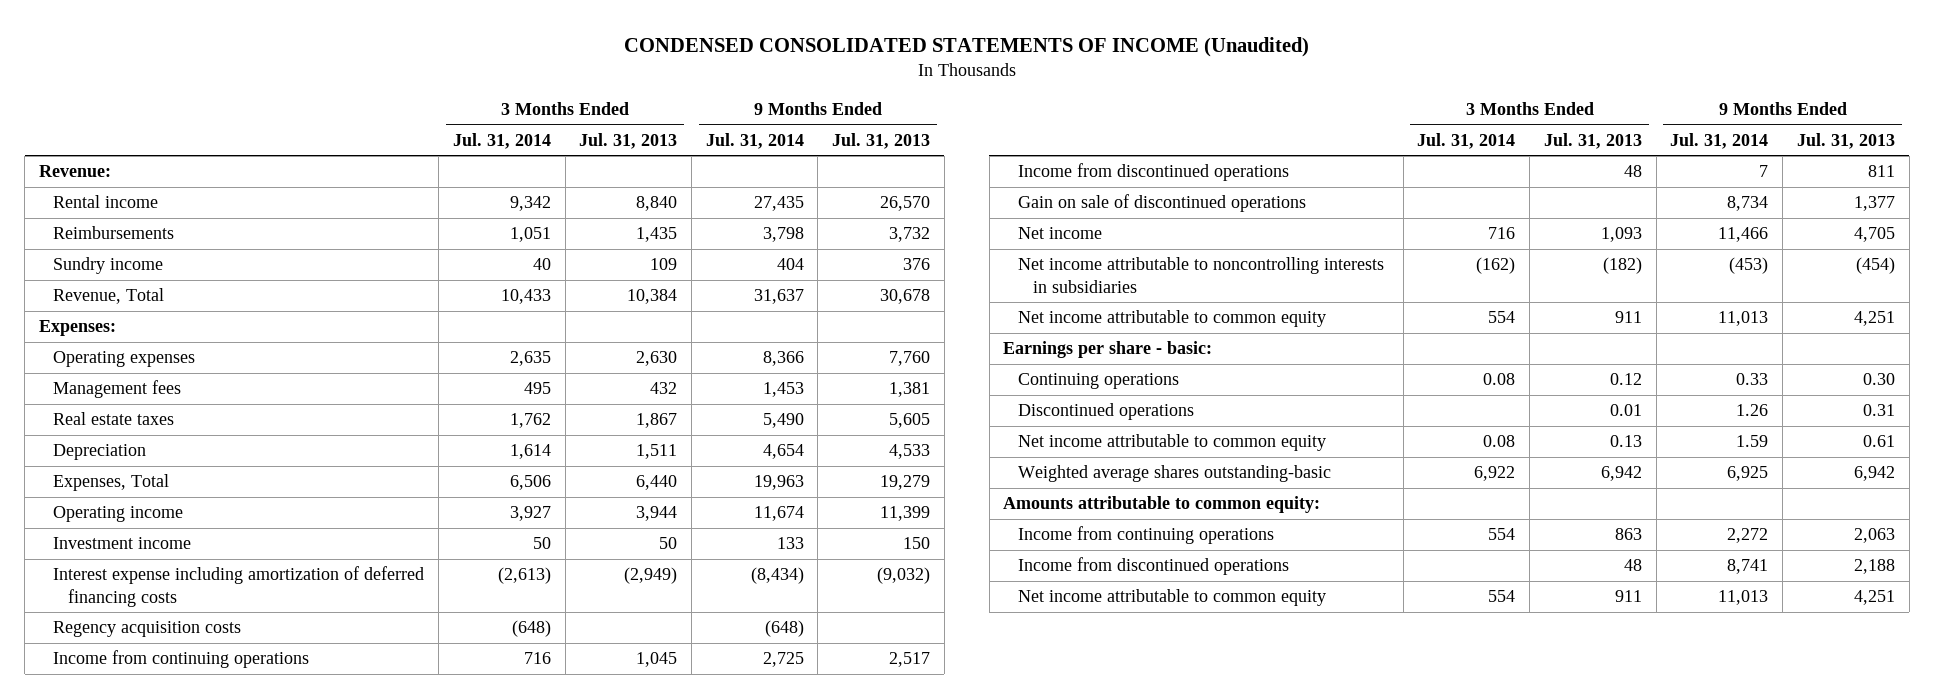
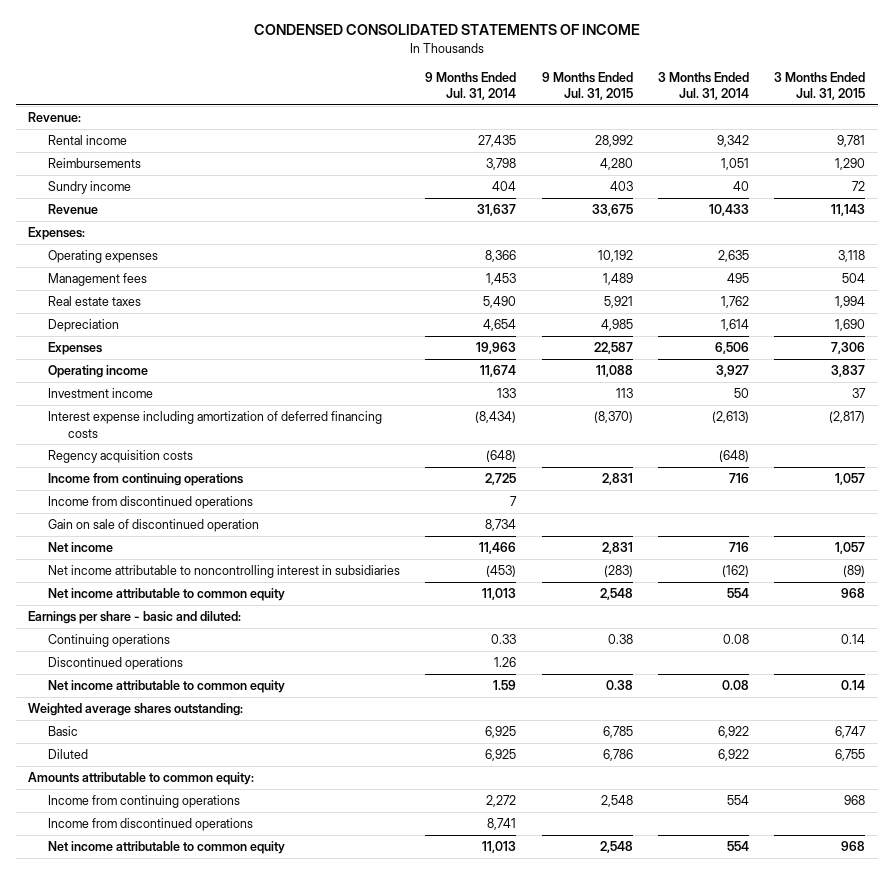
- CONDENSED CONSOLIDATED STATEMENTS OF INCOME (Unaudited)
+ CONDENSED CONSOLIDATED STATEMENTS OF INCOME
- | 3 Months Ended Jul. 31, 2014 | 3 Months Ended Jul. 31, 2013 | 9 Months Ended Jul. 31, 2014 | 9 Months Ended Jul. 31, 2013
+ | 9 Months Ended Jul. 31, 2014 | 9 Months Ended Jul. 31, 2015 | 3 Months Ended Jul. 31, 2014 | 3 Months Ended Jul. 31, 2015
- Revenue, Total | 10,433 | 10,384 | 31,637 | 30,678
+ Revenue | 31,637 | 33,675 | 10,433 | 11,143
- Expenses, Total | 6,506 | 6,440 | 19,963 | 19,279
+ Expenses | 19,963 | 22,587 | 6,506 | 7,306
- Gain on sale of discontinued operations | | | 8,734 | 1,377
+ Gain on sale of discontinued operation | 8,734 | | |
- Net income attributable to noncontrolling interests in subsidiaries | (162) | (182) | (453) | (454)
+ Net income attributable to noncontrolling interest in subsidiaries | (453) | (283) | (162) | (89)
- Earnings per share - basic:
+ Earnings per share - basic and diluted:
- Weighted average shares outstanding-basic | 6,922 | 6,942 | 6,925 | 6,942
+ Weighted average shares outstanding:
+ Basic | 6,925 | 6,785 | 6,922 | 6,747
+ Diluted | 6,925 | 6,786 | 6,922 | 6,755

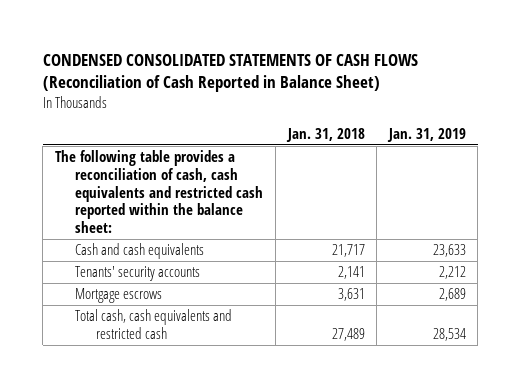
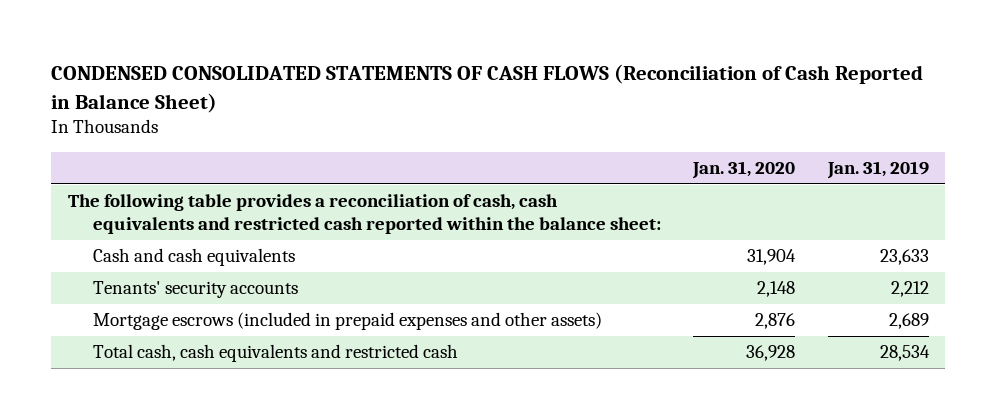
- | Jan. 31, 2018 | Jan. 31, 2019
+ | Jan. 31, 2020 | Jan. 31, 2019
- Mortgage escrows | 3,631 | 2,689
+ Mortgage escrows (included in prepaid expenses and other assets) | 2,876 | 2,689

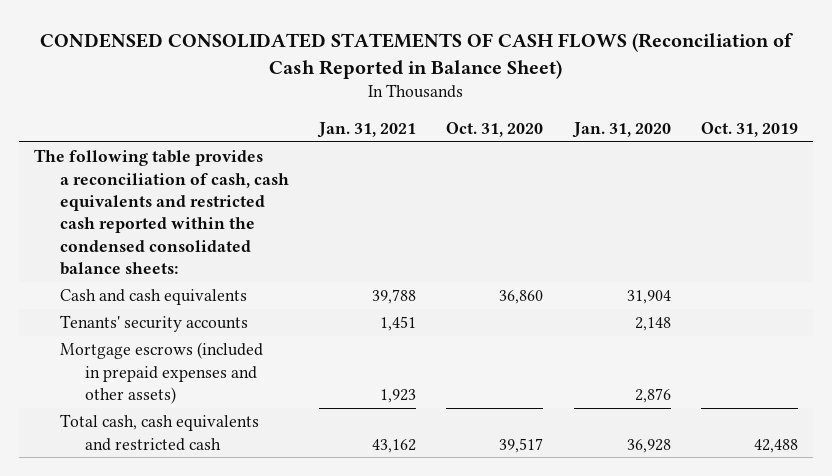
- | Jan. 31, 2020 | Jan. 31, 2019
+ | Jan. 31, 2021 | Oct. 31, 2020 | Jan. 31, 2020 | Oct. 31, 2019
- The following table provides a reconciliation of cash, cash equivalents and restricted cash reported within the balance sheet:
+ The following table provides a reconciliation of cash, cash equivalents and restricted cash reported within the condensed consolidated balance sheets:

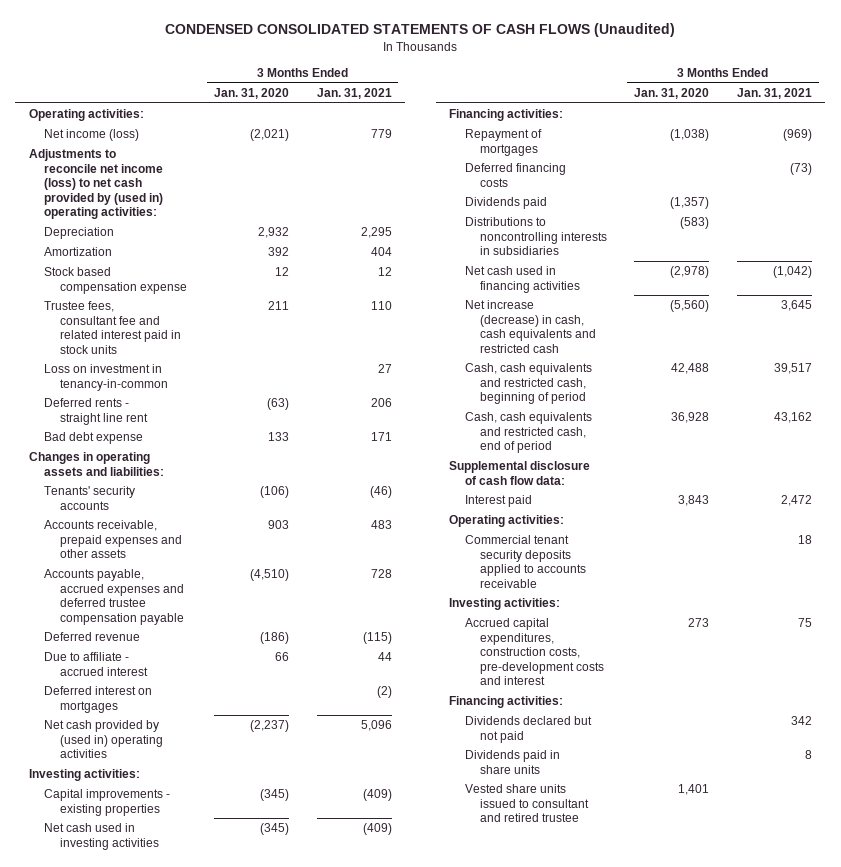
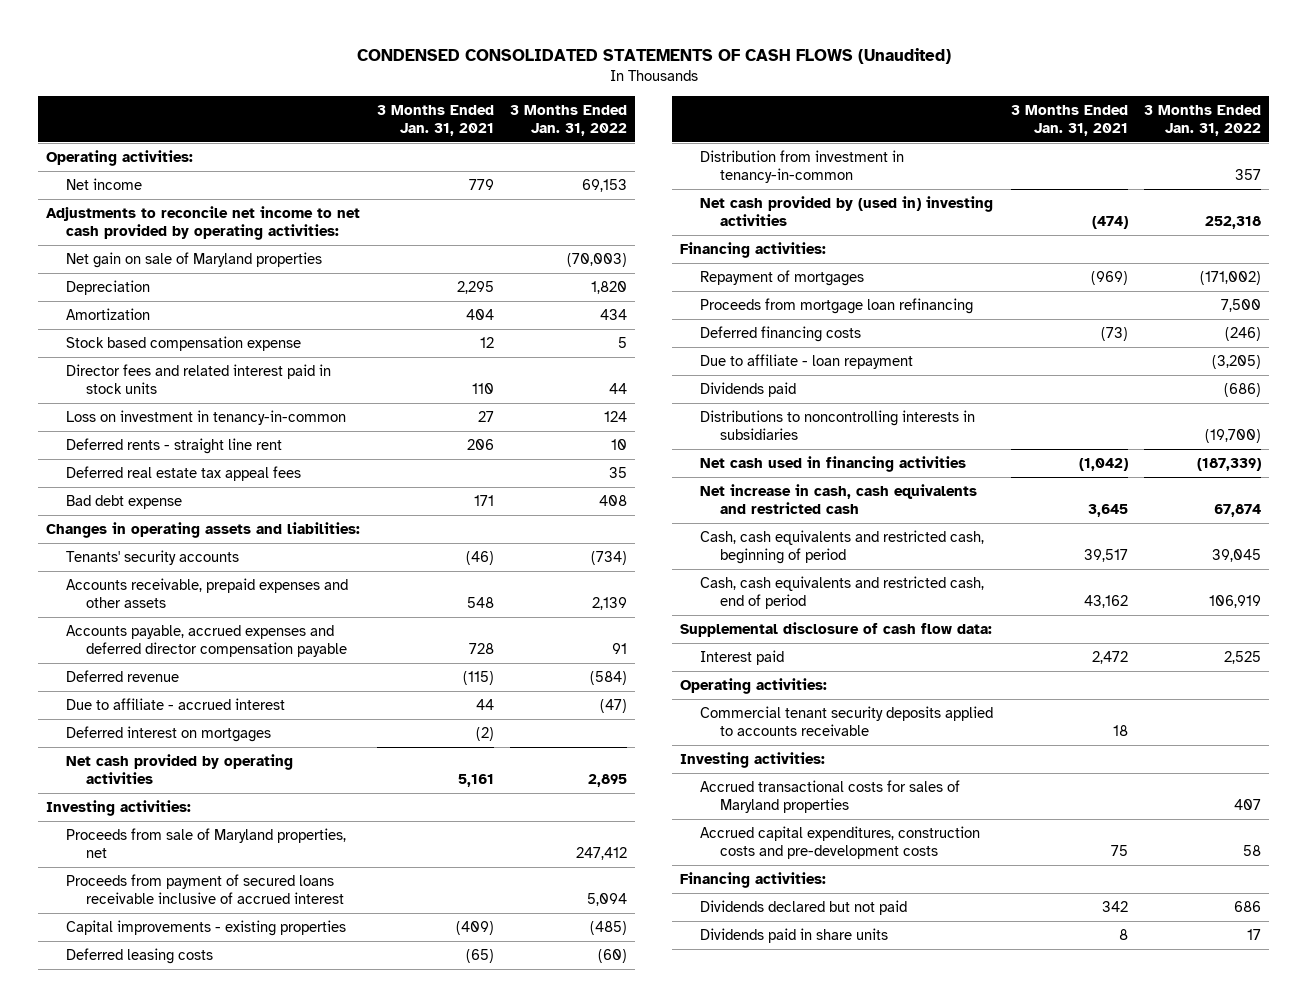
- | 3 Months Ended Jan. 31, 2020 | 3 Months Ended Jan. 31, 2021
+ | 3 Months Ended Jan. 31, 2021 | 3 Months Ended Jan. 31, 2022
- Net income (loss) | (2,021) | 779
- Adjustments to reconcile net income (loss) to net cash provided by (used in) operating activities:
+ Net income | 779 | 69,153
+ Adjustments to reconcile net income to net cash provided by operating activities:
+ Net gain on sale of Maryland properties | | (70,003)
- Trustee fees, consultant fee and related interest paid in stock units | 211 | 110
+ Director fees and related interest paid in stock units | 110 | 44
+ Deferred real estate tax appeal fees | | 35
- Accounts receivable, prepaid expenses and other assets | 903 | 483
- Accounts payable, accrued expenses and deferred trustee compensation payable | (4,510) | 728
+ Accounts receivable, prepaid expenses and other assets | 548 | 2,139
+ Accounts payable, accrued expenses and deferred director compensation payable | 728 | 91
- Net cash provided by (used in) operating activities | (2,237) | 5,096
+ Net cash provided by operating activities | 5,161 | 2,895
+ Proceeds from sale of Maryland properties, net | | 247,412
+ Proceeds from payment of secured loans receivable inclusive of accrued interest | | 5,094
- Net cash used in investing activities | (345) | (409)
+ Deferred leasing costs | (65) | (60)
+ Distribution from investment in tenancy-in-common | | 357
+ Net cash provided by (used in) investing activities | (474) | 252,318
+ Proceeds from mortgage loan refinancing | | 7,500
+ Due to affiliate - loan repayment | | (3,205)
- Net increase (decrease) in cash, cash equivalents and restricted cash | (5,560) | 3,645
+ Net increase in cash, cash equivalents and restricted cash | 3,645 | 67,874
- Accrued capital expenditures, construction costs, pre-development costs and interest | 273 | 75
+ Accrued transactional costs for sales of Maryland properties | | 407
+ Accrued capital expenditures, construction costs and pre-development costs | 75 | 58
- Vested share units issued to consultant and retired trustee | 1,401 |

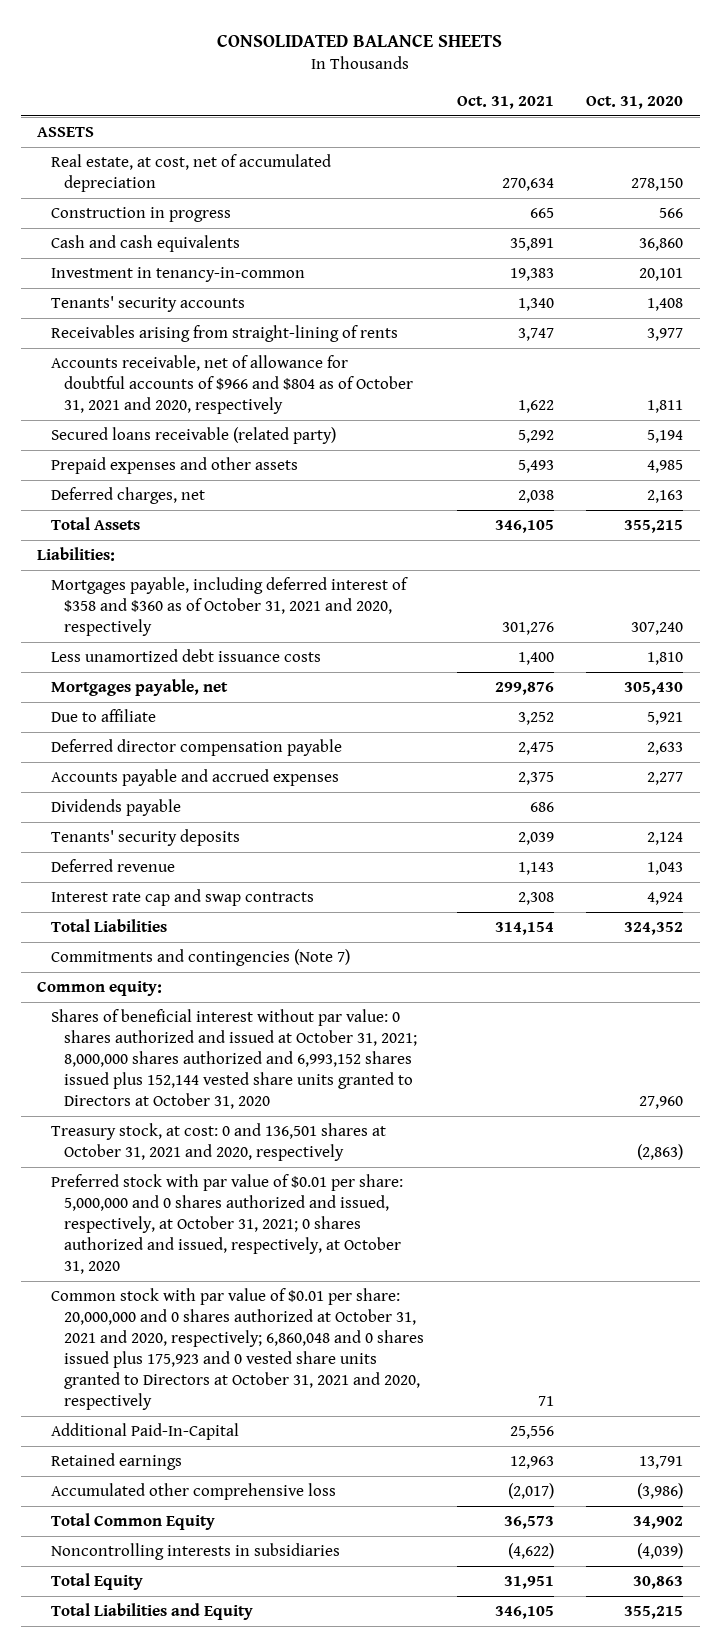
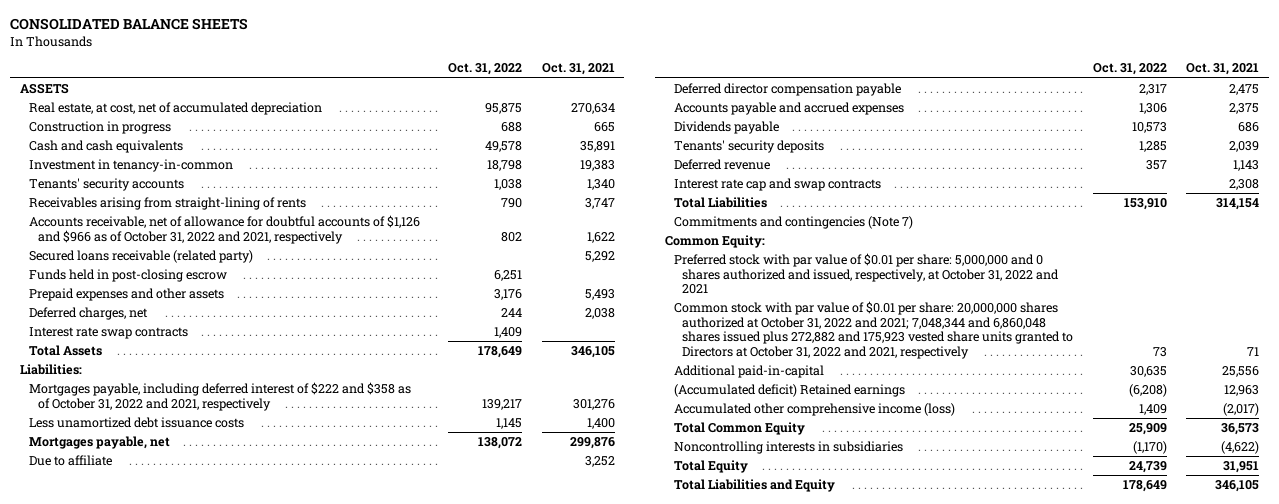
- | Oct. 31, 2021 | Oct. 31, 2020
+ | Oct. 31, 2022 | Oct. 31, 2021
- Accounts receivable, net of allowance for doubtful accounts of $966 and $804 as of October 31, 2021 and 2020, respectively | 1,622 | 1,811
+ Accounts receivable, net of allowance for doubtful accounts of $1,126 and $966 as of October 31, 2022 and 2021, respectively | 802 | 1,622
+ Funds held in post-closing escrow | 6,251 |
+ Interest rate swap contracts | 1,409 |
- Mortgages payable, including deferred interest of $358 and $360 as of October 31, 2021 and 2020, respectively | 301,276 | 307,240
+ Mortgages payable, including deferred interest of $222 and $358 as of October 31, 2022 and 2021, respectively | 139,217 | 301,276
- Common equity:
- Shares of beneficial interest without par value: 0 shares authorized and issued at October 31, 2021; 8,000,000 shares authorized and 6,993,152 shares issued plus 152,144 vested share units granted to Directors at October 31, 2020 | | 27,960
- Treasury stock, at cost: 0 and 136,501 shares at October 31, 2021 and 2020, respectively | | (2,863)
- Preferred stock with par value of $0.01 per share: 5,000,000 and 0 shares authorized and issued, respectively, at October 31, 2021; 0 shares authorized and issued, respectively, at October 31, 2020
- Common stock with par value of $0.01 per share: 20,000,000 and 0 shares authorized at October 31, 2021 and 2020, respectively; 6,860,048 and 0 shares issued plus 175,923 and 0 vested share units granted to Directors at October 31, 2021 and 2020, respectively | 71 |
- Additional Paid-In-Capital | 25,556 |
- Retained earnings | 12,963 | 13,791
- Accumulated other comprehensive loss | (2,017) | (3,986)
+ Common Equity:
+ Preferred stock with par value of $0.01 per share: 5,000,000 and 0 shares authorized and issued, respectively, at October 31, 2022 and 2021
+ Common stock with par value of $0.01 per share: 20,000,000 shares authorized at October 31, 2022 and 2021; 7,048,344 and 6,860,048 shares issued plus 272,882 and 175,923 vested share units granted to Directors at October 31, 2022 and 2021, respectively | 73 | 71
+ Additional paid-in-capital | 30,635 | 25,556
+ (Accumulated deficit) Retained earnings | (6,208) | 12,963
+ Accumulated other comprehensive income (loss) | 1,409 | (2,017)

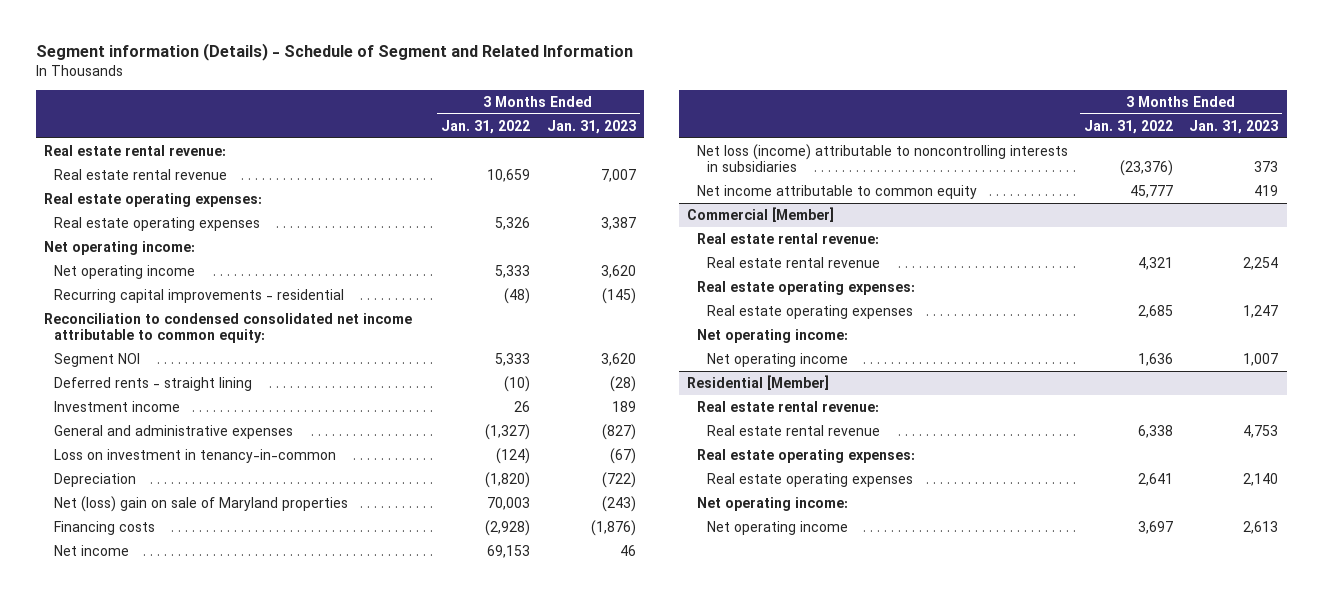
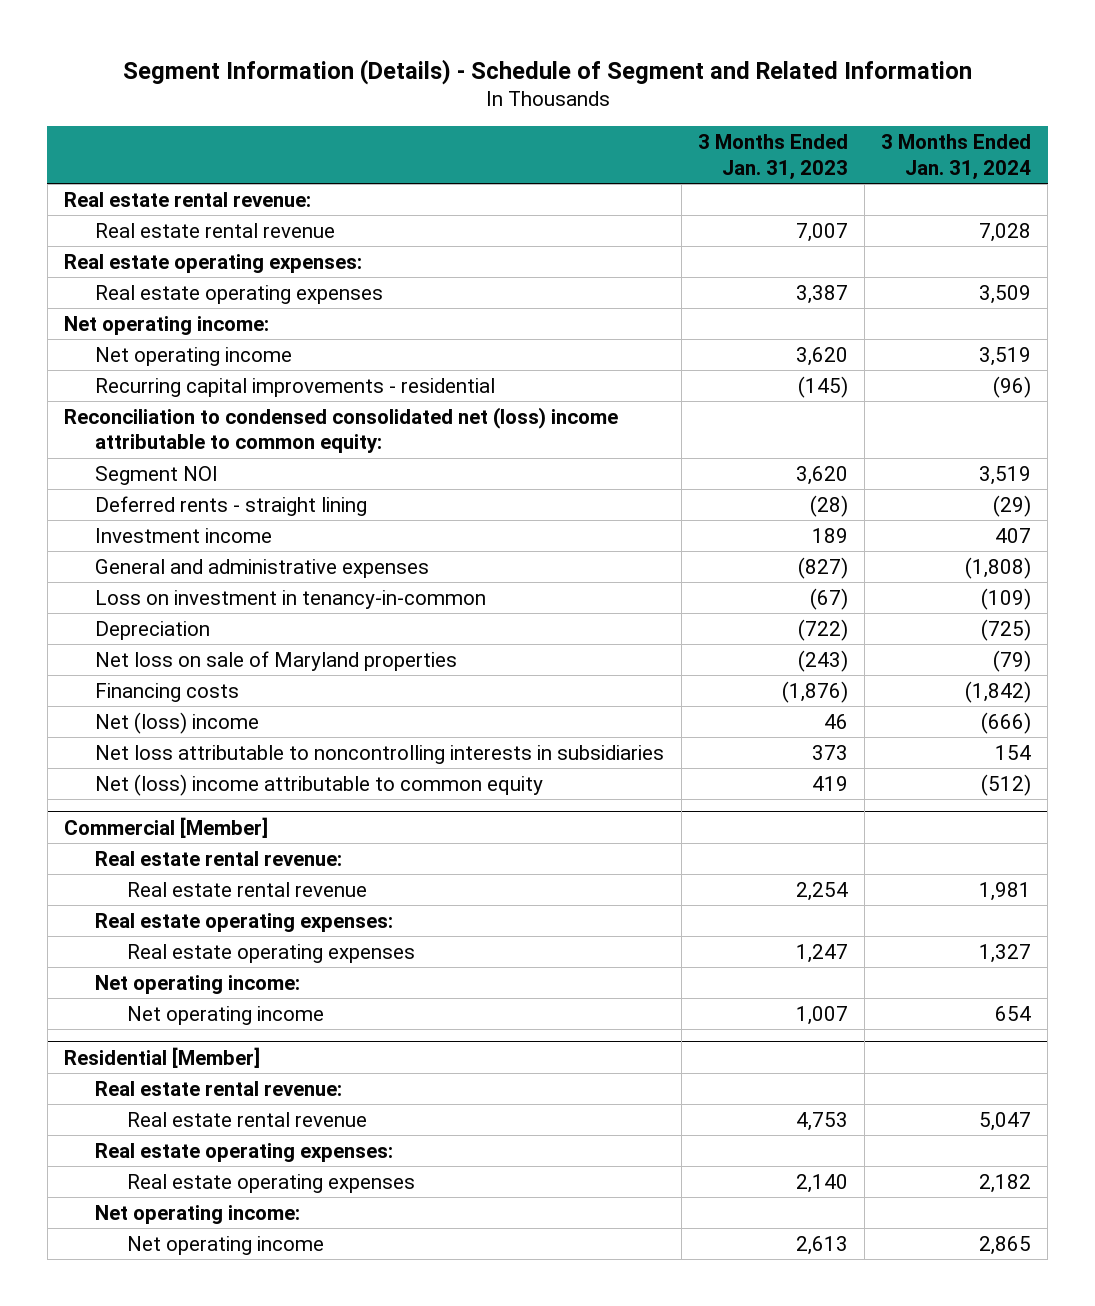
- Segment information (Details) - Schedule of Segment and Related Information
+ Segment Information (Details) - Schedule of Segment and Related Information
- | 3 Months Ended Jan. 31, 2022 | 3 Months Ended Jan. 31, 2023
+ | 3 Months Ended Jan. 31, 2023 | 3 Months Ended Jan. 31, 2024
- Reconciliation to condensed consolidated net income attributable to common equity:
+ Reconciliation to condensed consolidated net (loss) income attributable to common equity:
- Net (loss) gain on sale of Maryland properties | 70,003 | (243)
+ Net loss on sale of Maryland properties | (243) | (79)
- Net income | 69,153 | 46
- Net loss (income) attributable to noncontrolling interests in subsidiaries | (23,376) | 373
- Net income attributable to common equity | 45,777 | 419
+ Net (loss) income | 46 | (666)
+ Net loss attributable to noncontrolling interests in subsidiaries | 373 | 154
+ Net (loss) income attributable to common equity | 419 | (512)

